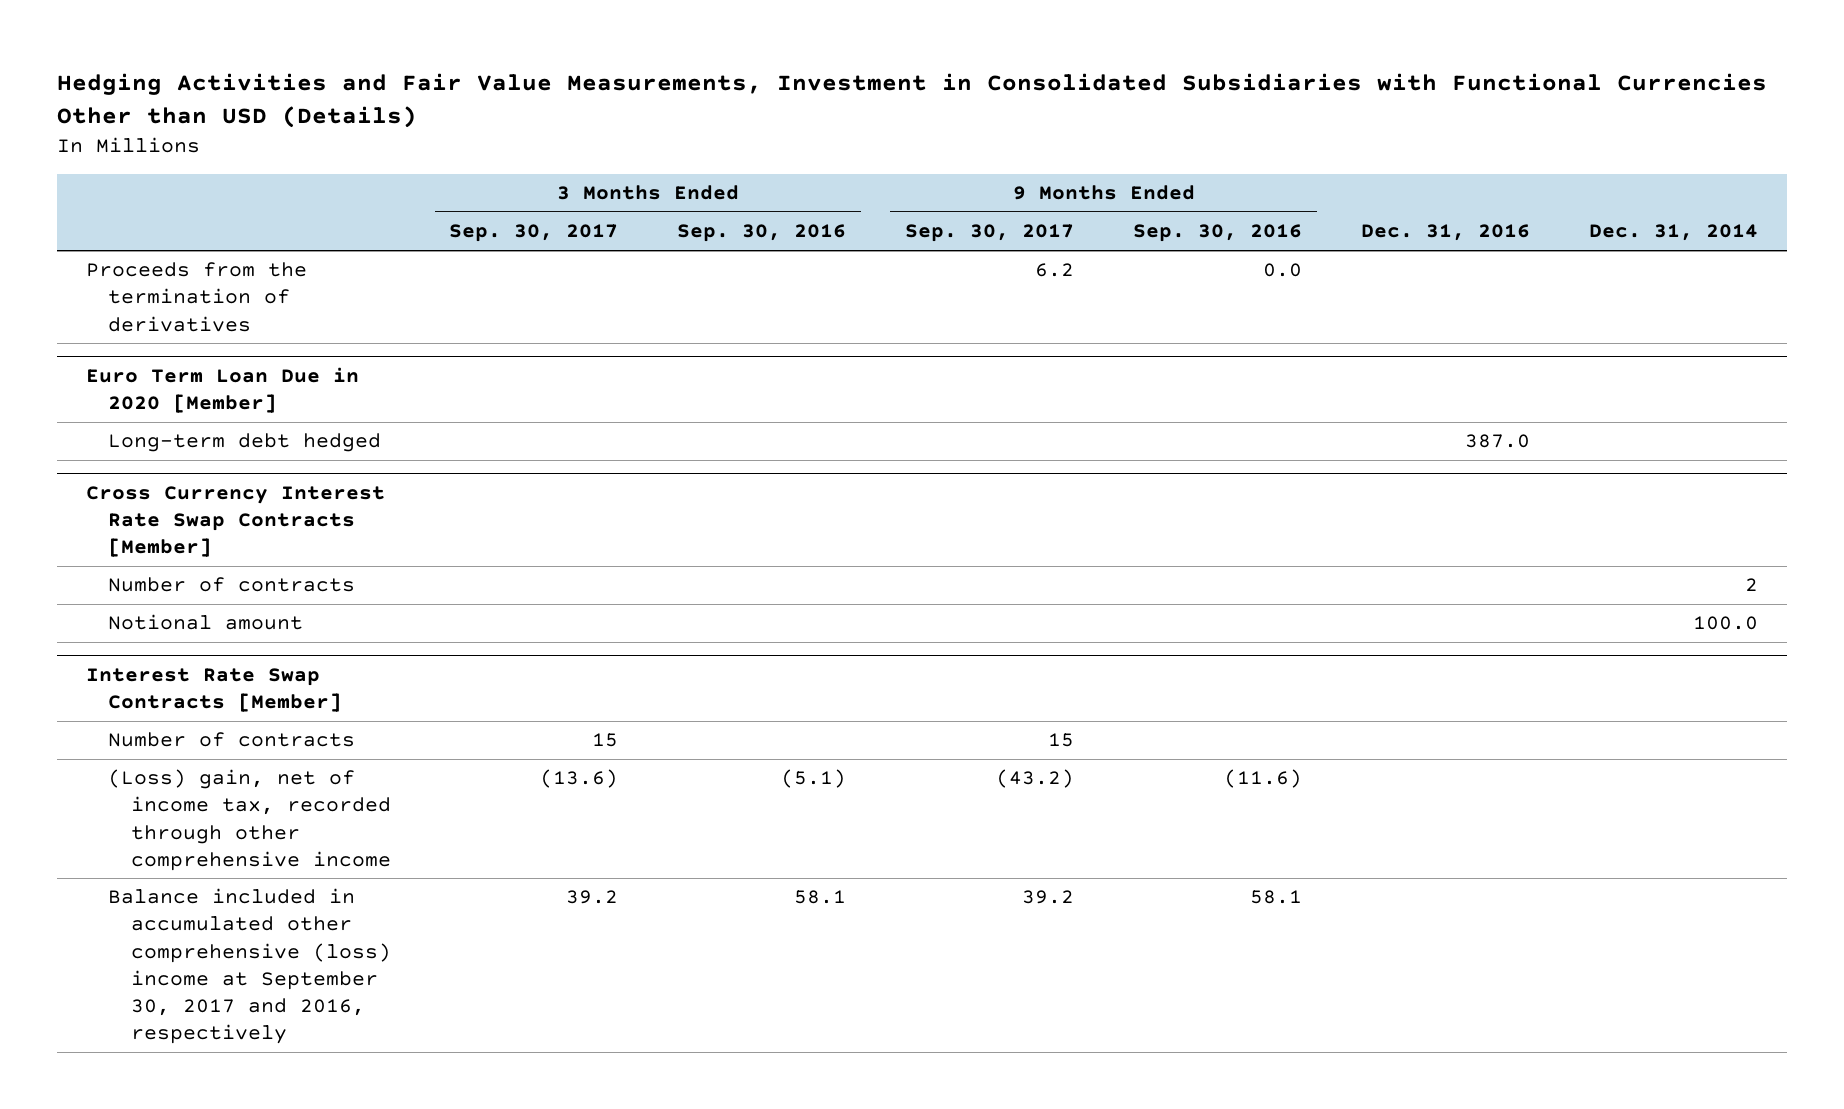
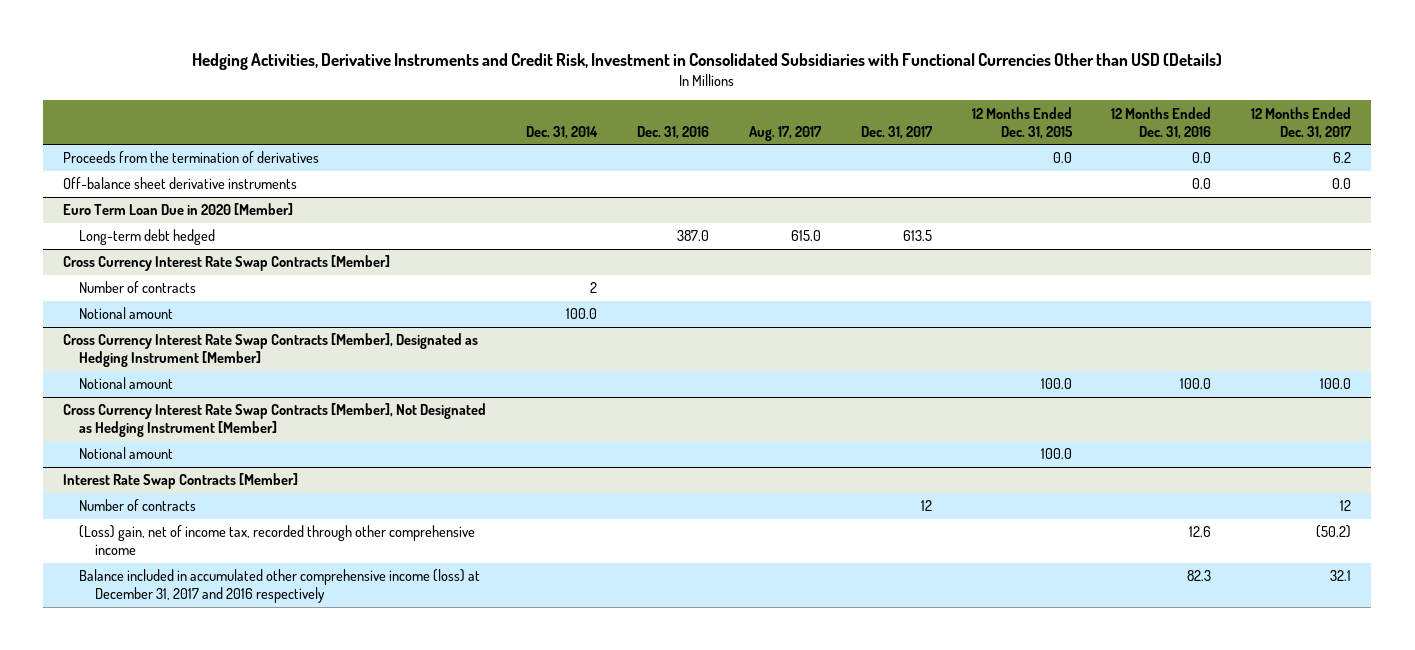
- Hedging Activities and Fair Value Measurements, Investment in Consolidated Subsidiaries with Functional Currencies Other than USD (Details)
+ Hedging Activities, Derivative Instruments and Credit Risk, Investment in Consolidated Subsidiaries with Functional Currencies Other than USD (Details)
- | 3 Months Ended Sep. 30, 2017 | 3 Months Ended Sep. 30, 2016 | 9 Months Ended Sep. 30, 2017 | 9 Months Ended Sep. 30, 2016 | Dec. 31, 2016 | Dec. 31, 2014
+ | Dec. 31, 2014 | Dec. 31, 2016 | Aug. 17, 2017 | Dec. 31, 2017 | 12 Months Ended Dec. 31, 2015 | 12 Months Ended Dec. 31, 2016 | 12 Months Ended Dec. 31, 2017
+ Off-balance sheet derivative instruments | | | | | | 0.0 | 0.0
+ Cross Currency Interest Rate Swap Contracts [Member], Designated as Hedging Instrument [Member]
+ Notional amount | | | | | 100.0 | 100.0 | 100.0
+ Cross Currency Interest Rate Swap Contracts [Member], Not Designated as Hedging Instrument [Member]
+ Notional amount | | | | | 100.0 | |
@ Interest Rate Swap Contracts [Member]
- Balance included in accumulated other comprehensive (loss) income at September 30, 2017 and 2016, respectively | 39.2 | 58.1 | 39.2 | 58.1 | |
+ Balance included in accumulated other comprehensive income (loss) at December 31, 2017 and 2016 respectively | | | | | | 82.3 | 32.1

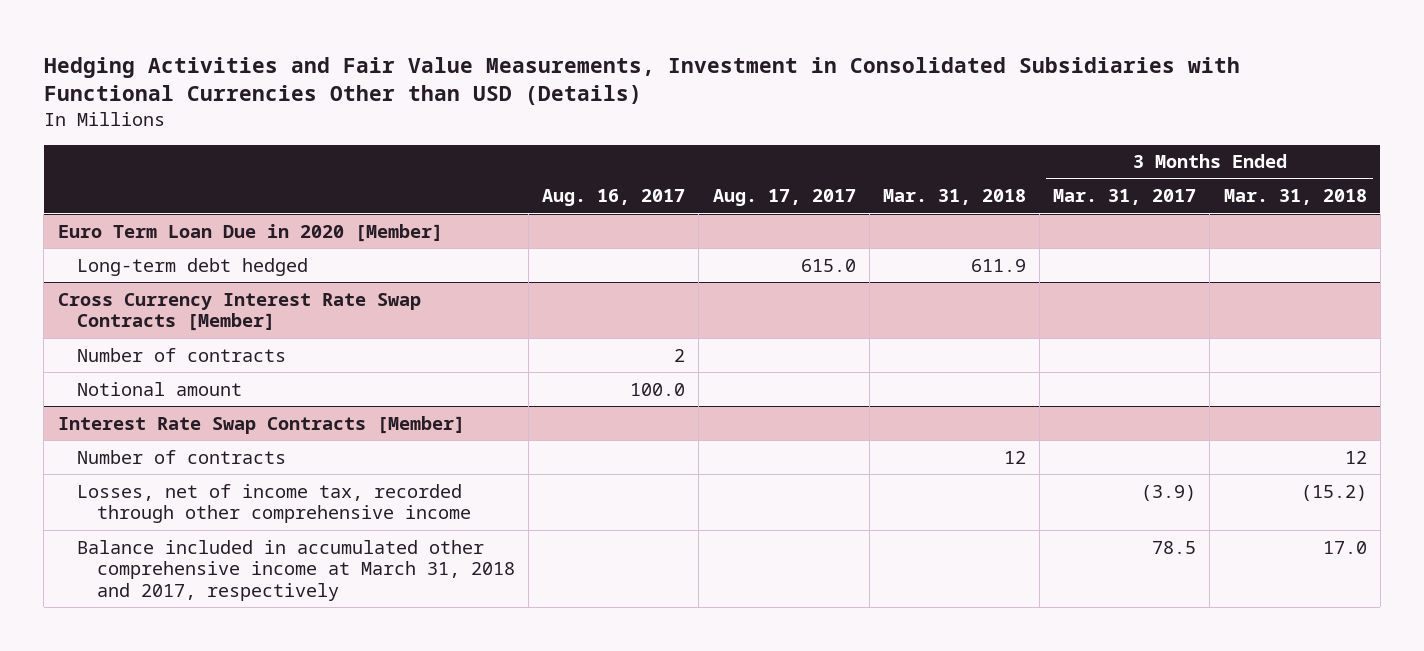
- Hedging Activities, Derivative Instruments and Credit Risk, Investment in Consolidated Subsidiaries with Functional Currencies Other than USD (Details)
+ Hedging Activities and Fair Value Measurements, Investment in Consolidated Subsidiaries with Functional Currencies Other than USD (Details)
- | Dec. 31, 2014 | Dec. 31, 2016 | Aug. 17, 2017 | Dec. 31, 2017 | 12 Months Ended Dec. 31, 2015 | 12 Months Ended Dec. 31, 2016 | 12 Months Ended Dec. 31, 2017
+ | Aug. 16, 2017 | Aug. 17, 2017 | Mar. 31, 2018 | 3 Months Ended Mar. 31, 2017 | 3 Months Ended Mar. 31, 2018
- Proceeds from the termination of derivatives | | | | | 0.0 | 0.0 | 6.2
- Off-balance sheet derivative instruments | | | | | | 0.0 | 0.0
- Cross Currency Interest Rate Swap Contracts [Member], Designated as Hedging Instrument [Member]
- Notional amount | | | | | 100.0 | 100.0 | 100.0
- Cross Currency Interest Rate Swap Contracts [Member], Not Designated as Hedging Instrument [Member]
- Notional amount | | | | | 100.0 | |
@ Interest Rate Swap Contracts [Member]
- (Loss) gain, net of income tax, recorded through other comprehensive income | | | | | | 12.6 | (50.2)
- Balance included in accumulated other comprehensive income (loss) at December 31, 2017 and 2016 respectively | | | | | | 82.3 | 32.1
+ Losses, net of income tax, recorded through other comprehensive income | | | | (3.9) | (15.2)
+ Balance included in accumulated other comprehensive income at March 31, 2018 and 2017, respectively | | | | 78.5 | 17.0

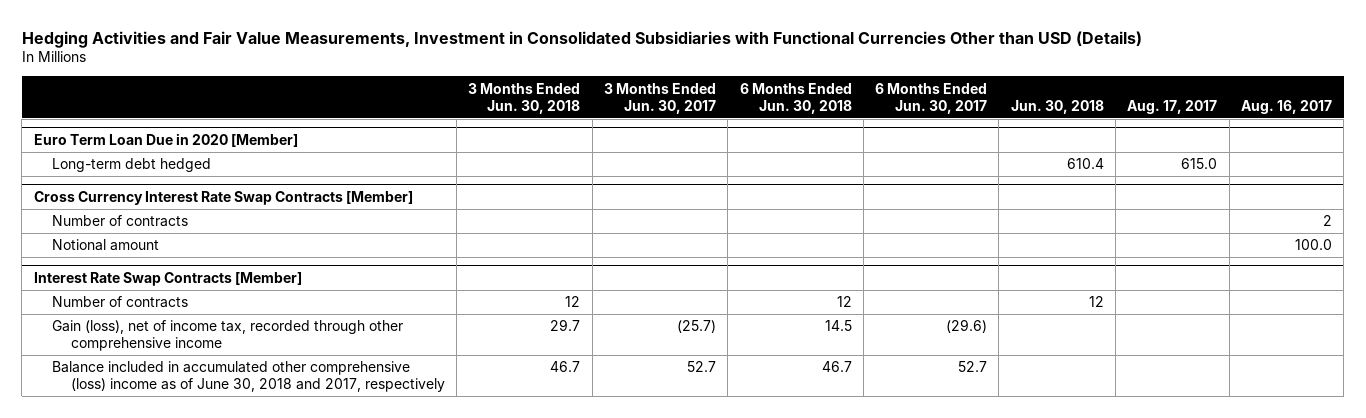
- | Aug. 16, 2017 | Aug. 17, 2017 | Mar. 31, 2018 | 3 Months Ended Mar. 31, 2017 | 3 Months Ended Mar. 31, 2018
+ | 3 Months Ended Jun. 30, 2018 | 3 Months Ended Jun. 30, 2017 | 6 Months Ended Jun. 30, 2018 | 6 Months Ended Jun. 30, 2017 | Jun. 30, 2018 | Aug. 17, 2017 | Aug. 16, 2017
@ Interest Rate Swap Contracts [Member]
- Losses, net of income tax, recorded through other comprehensive income | | | | (3.9) | (15.2)
- Balance included in accumulated other comprehensive income at March 31, 2018 and 2017, respectively | | | | 78.5 | 17.0
+ Gain (loss), net of income tax, recorded through other comprehensive income | 29.7 | (25.7) | 14.5 | (29.6) | | |
+ Balance included in accumulated other comprehensive (loss) income as of June 30, 2018 and 2017, respectively | 46.7 | 52.7 | 46.7 | 52.7 | | |

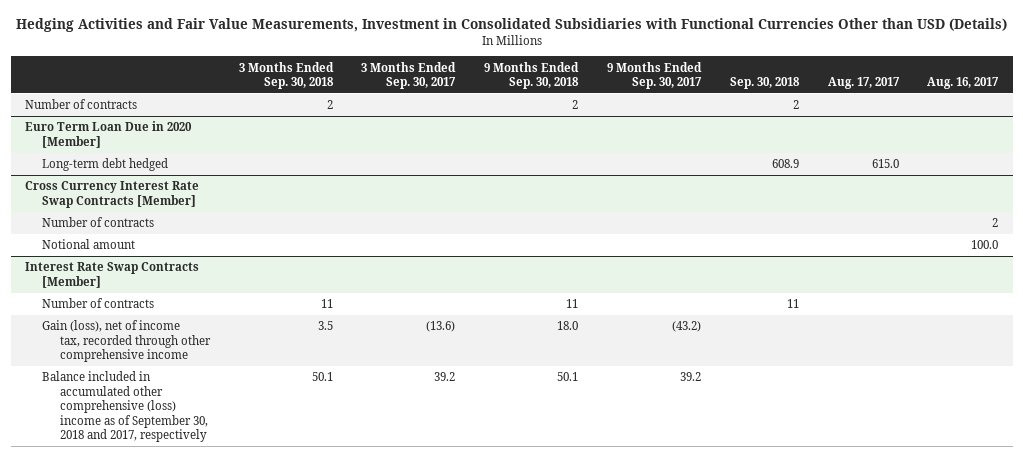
- | 3 Months Ended Jun. 30, 2018 | 3 Months Ended Jun. 30, 2017 | 6 Months Ended Jun. 30, 2018 | 6 Months Ended Jun. 30, 2017 | Jun. 30, 2018 | Aug. 17, 2017 | Aug. 16, 2017
+ | 3 Months Ended Sep. 30, 2018 | 3 Months Ended Sep. 30, 2017 | 9 Months Ended Sep. 30, 2018 | 9 Months Ended Sep. 30, 2017 | Sep. 30, 2018 | Aug. 17, 2017 | Aug. 16, 2017
+ Number of contracts | 2 | | 2 | | 2 | |
@ Interest Rate Swap Contracts [Member]
- Balance included in accumulated other comprehensive (loss) income as of June 30, 2018 and 2017, respectively | 46.7 | 52.7 | 46.7 | 52.7 | | |
+ Balance included in accumulated other comprehensive (loss) income as of September 30, 2018 and 2017, respectively | 50.1 | 39.2 | 50.1 | 39.2 | | |

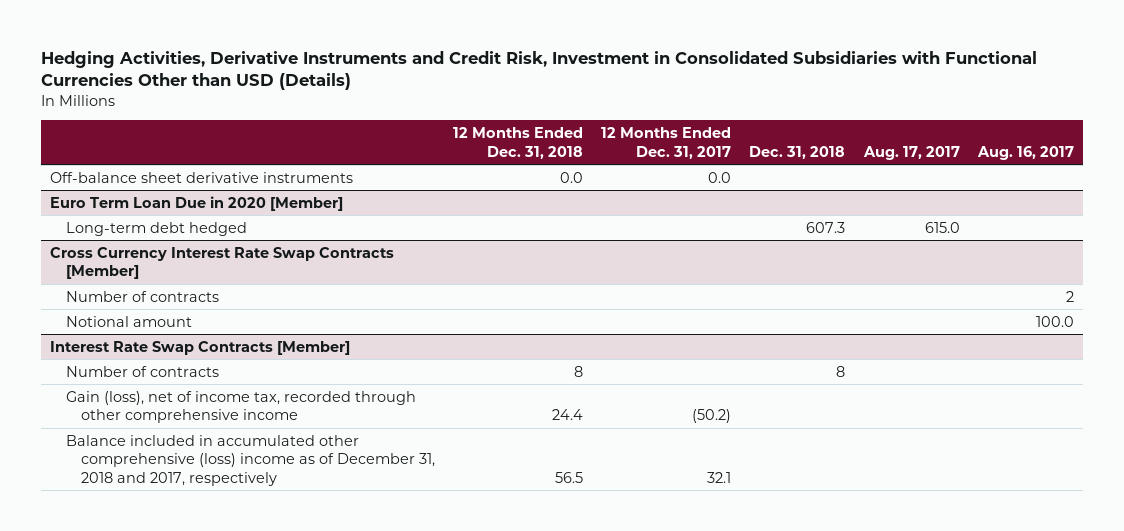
- Hedging Activities and Fair Value Measurements, Investment in Consolidated Subsidiaries with Functional Currencies Other than USD (Details)
+ Hedging Activities, Derivative Instruments and Credit Risk, Investment in Consolidated Subsidiaries with Functional Currencies Other than USD (Details)
- | 3 Months Ended Sep. 30, 2018 | 3 Months Ended Sep. 30, 2017 | 9 Months Ended Sep. 30, 2018 | 9 Months Ended Sep. 30, 2017 | Sep. 30, 2018 | Aug. 17, 2017 | Aug. 16, 2017
+ | 12 Months Ended Dec. 31, 2018 | 12 Months Ended Dec. 31, 2017 | Dec. 31, 2018 | Aug. 17, 2017 | Aug. 16, 2017
- Number of contracts | 2 | | 2 | | 2 | |
+ Off-balance sheet derivative instruments | 0.0 | 0.0 | | |
@ Interest Rate Swap Contracts [Member]
- Balance included in accumulated other comprehensive (loss) income as of September 30, 2018 and 2017, respectively | 50.1 | 39.2 | 50.1 | 39.2 | | |
+ Balance included in accumulated other comprehensive (loss) income as of December 31, 2018 and 2017, respectively | 56.5 | 32.1 | | |

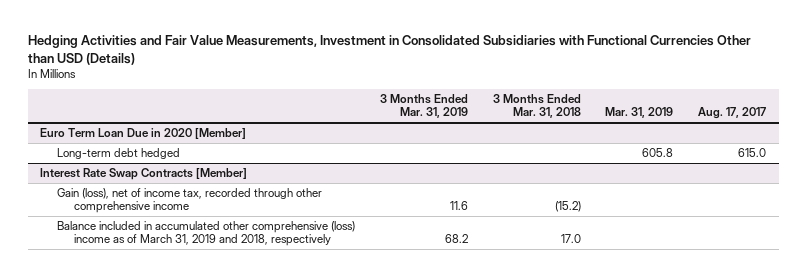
- Hedging Activities, Derivative Instruments and Credit Risk, Investment in Consolidated Subsidiaries with Functional Currencies Other than USD (Details)
+ Hedging Activities and Fair Value Measurements, Investment in Consolidated Subsidiaries with Functional Currencies Other than USD (Details)
- | 12 Months Ended Dec. 31, 2018 | 12 Months Ended Dec. 31, 2017 | Dec. 31, 2018 | Aug. 17, 2017 | Aug. 16, 2017
+ | 3 Months Ended Mar. 31, 2019 | 3 Months Ended Mar. 31, 2018 | Mar. 31, 2019 | Aug. 17, 2017
- Off-balance sheet derivative instruments | 0.0 | 0.0 | | |
- Cross Currency Interest Rate Swap Contracts [Member]
- Number of contracts | | | | | 2
- Notional amount | | | | | 100.0
@ Interest Rate Swap Contracts [Member]
- Number of contracts | 8 | | 8 | |
- Balance included in accumulated other comprehensive (loss) income as of December 31, 2018 and 2017, respectively | 56.5 | 32.1 | | |
+ Balance included in accumulated other comprehensive (loss) income as of March 31, 2019 and 2018, respectively | 68.2 | 17.0 | |

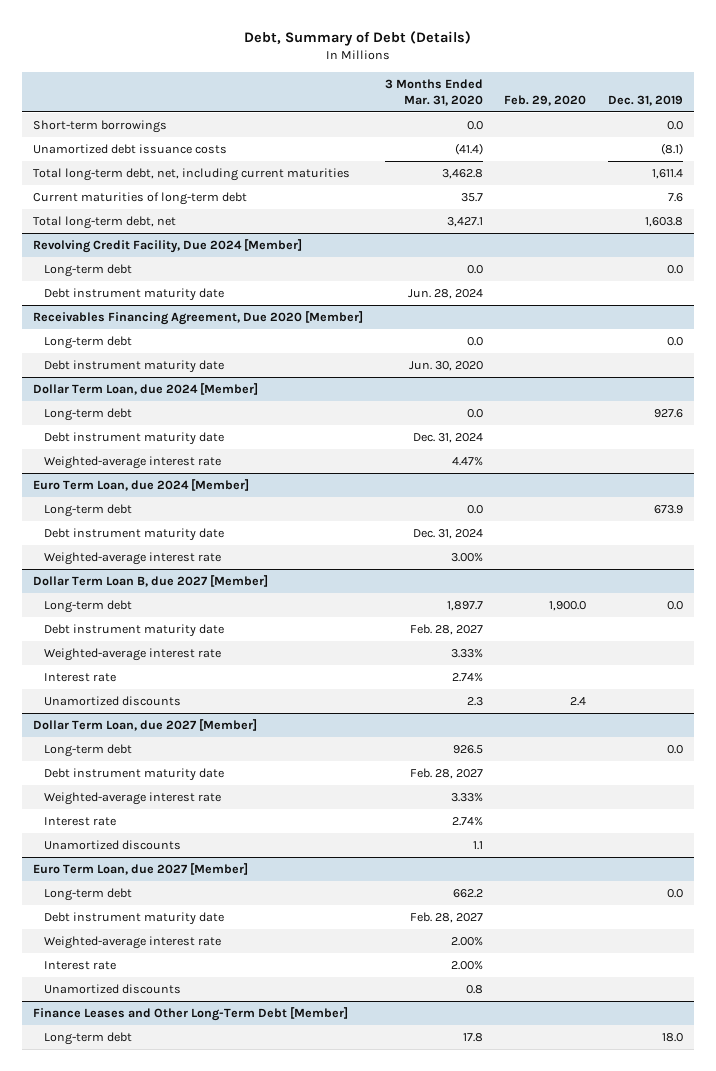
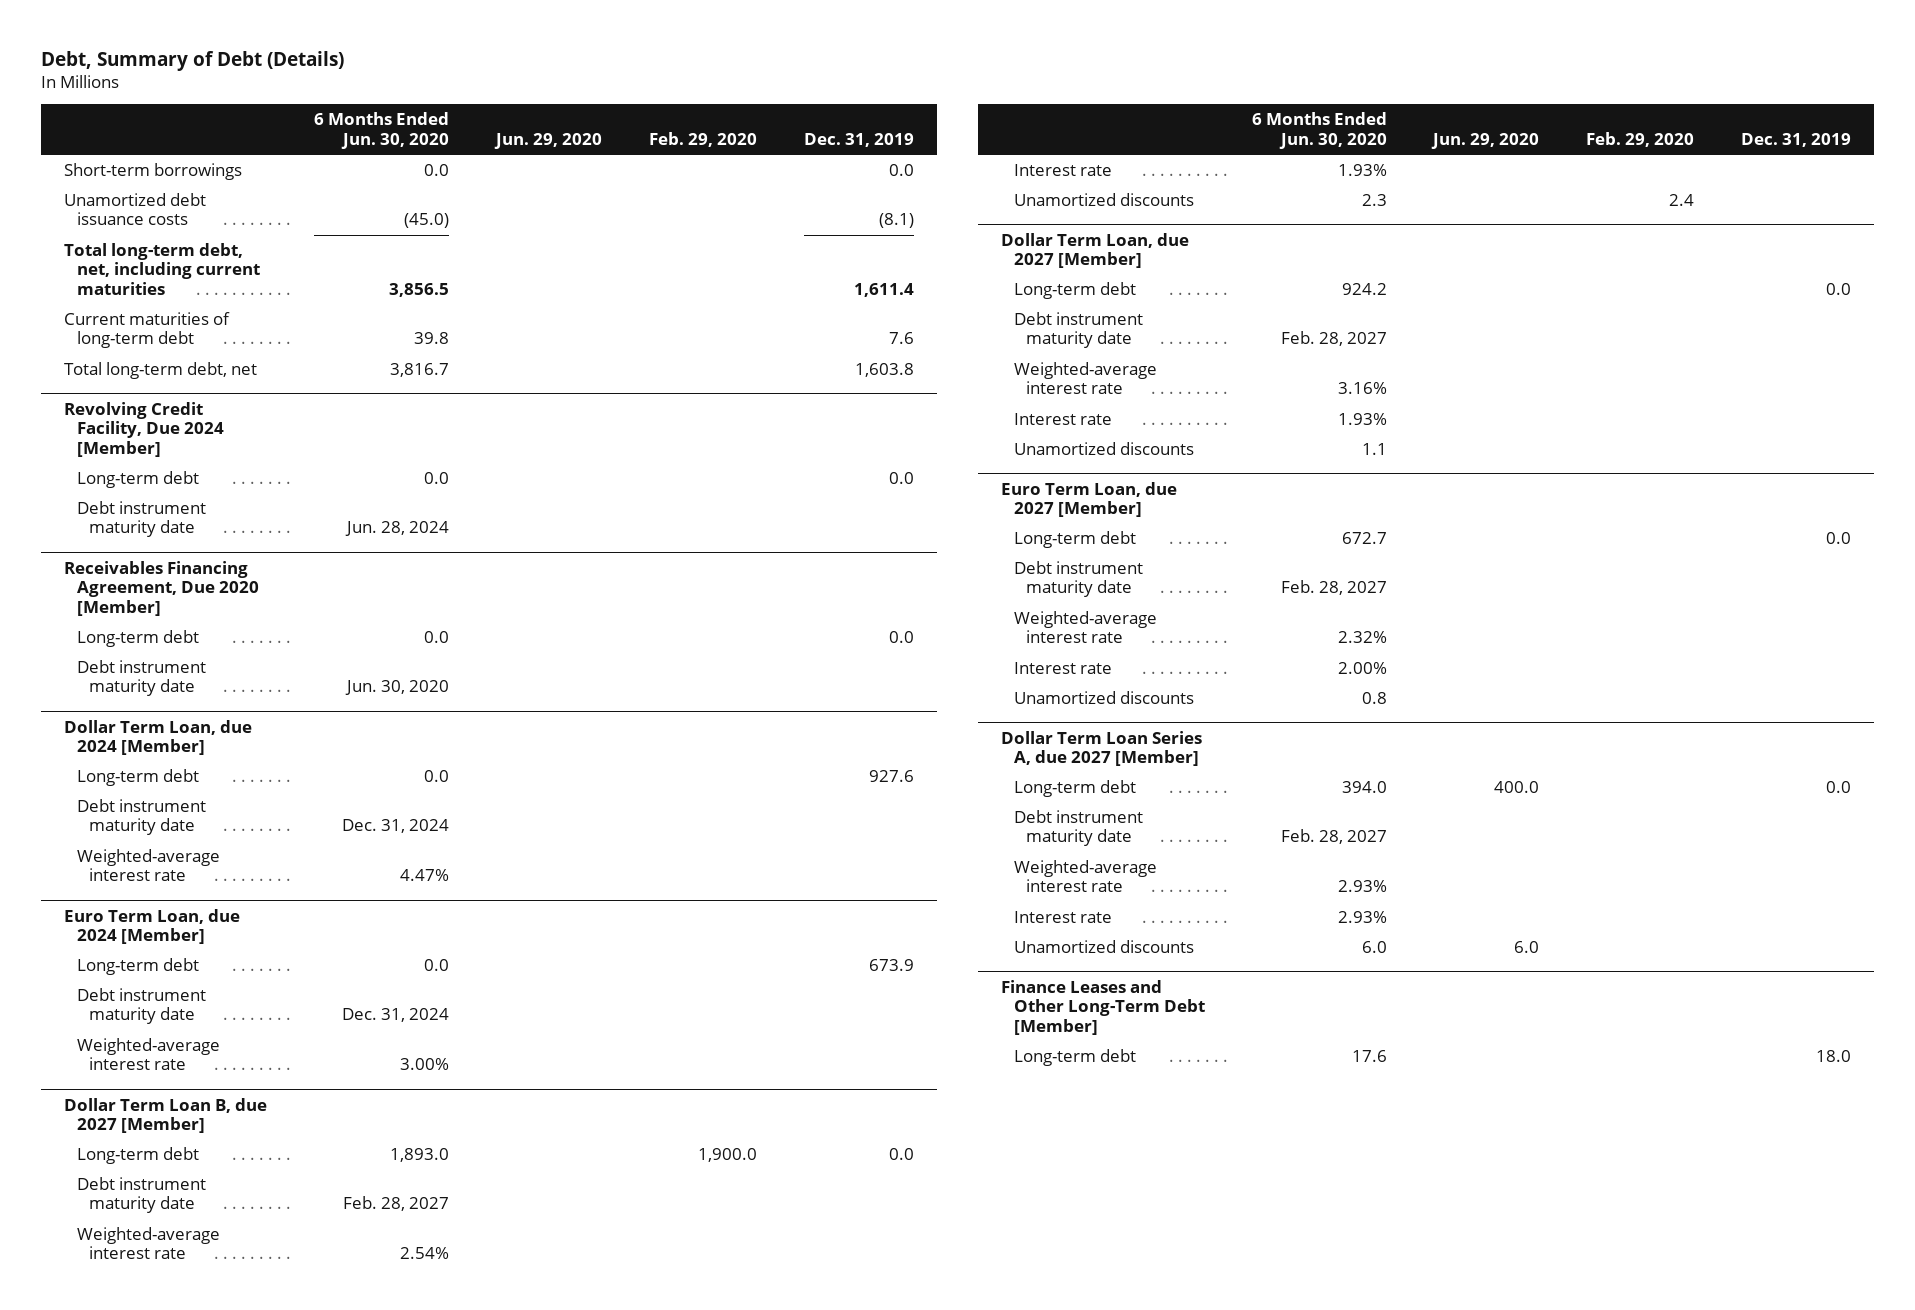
- | 3 Months Ended Mar. 31, 2020 | Feb. 29, 2020 | Dec. 31, 2019
+ | 6 Months Ended Jun. 30, 2020 | Jun. 29, 2020 | Feb. 29, 2020 | Dec. 31, 2019
+ Dollar Term Loan Series A, due 2027 [Member]
+ Long-term debt | 394.0 | 400.0 | | 0.0
+ Debt instrument maturity date | Feb. 28, 2027 | | |
+ Weighted-average interest rate | 2.93% | | |
+ Interest rate | 2.93% | | |
+ Unamortized discounts | 6.0 | 6.0 | |

